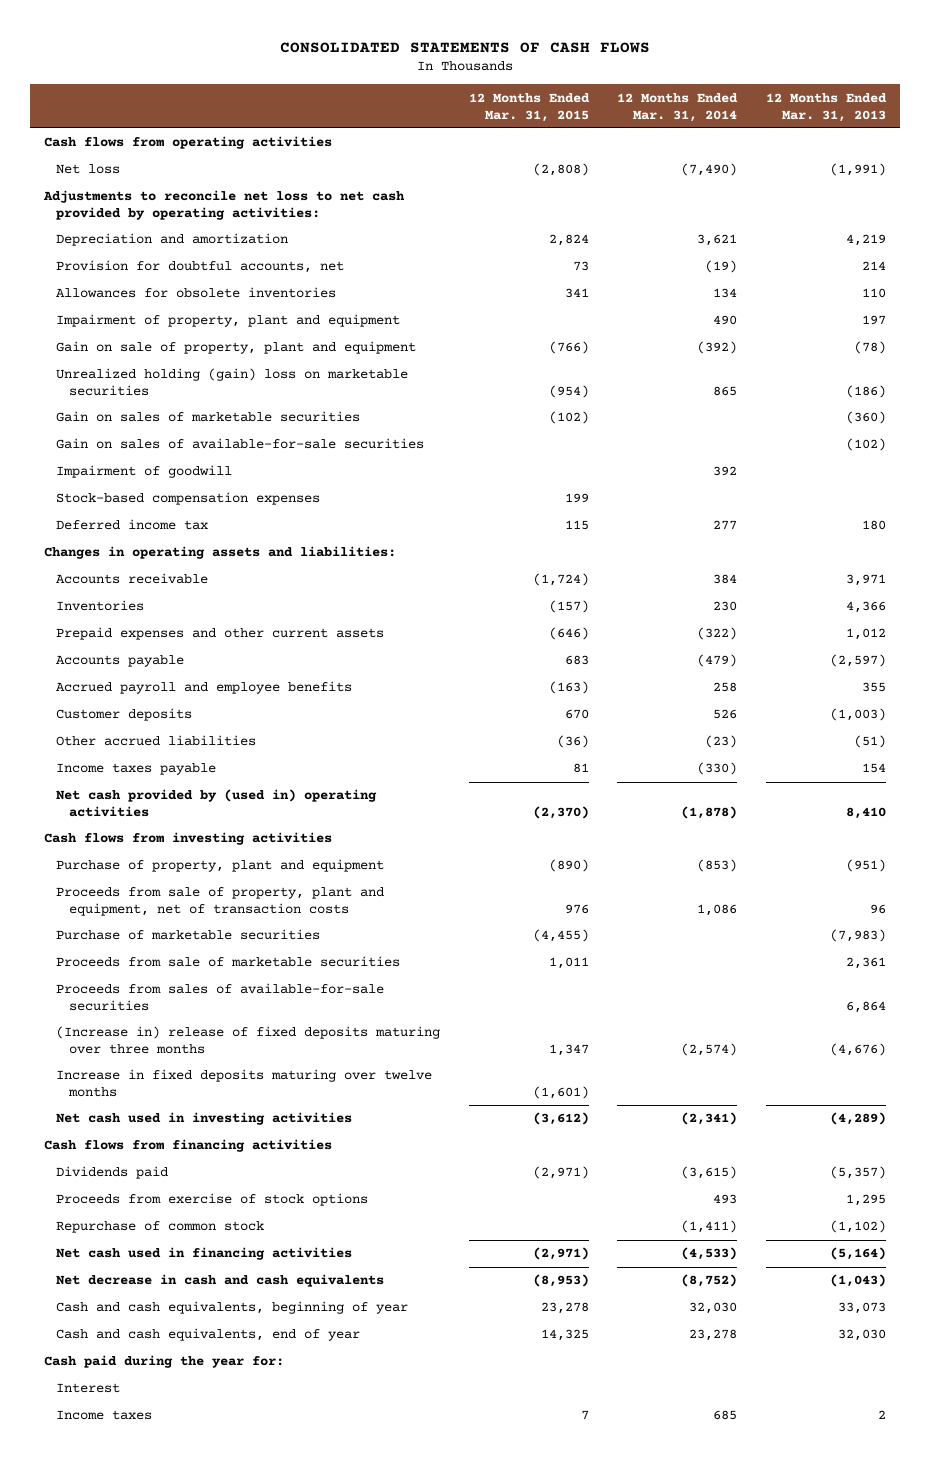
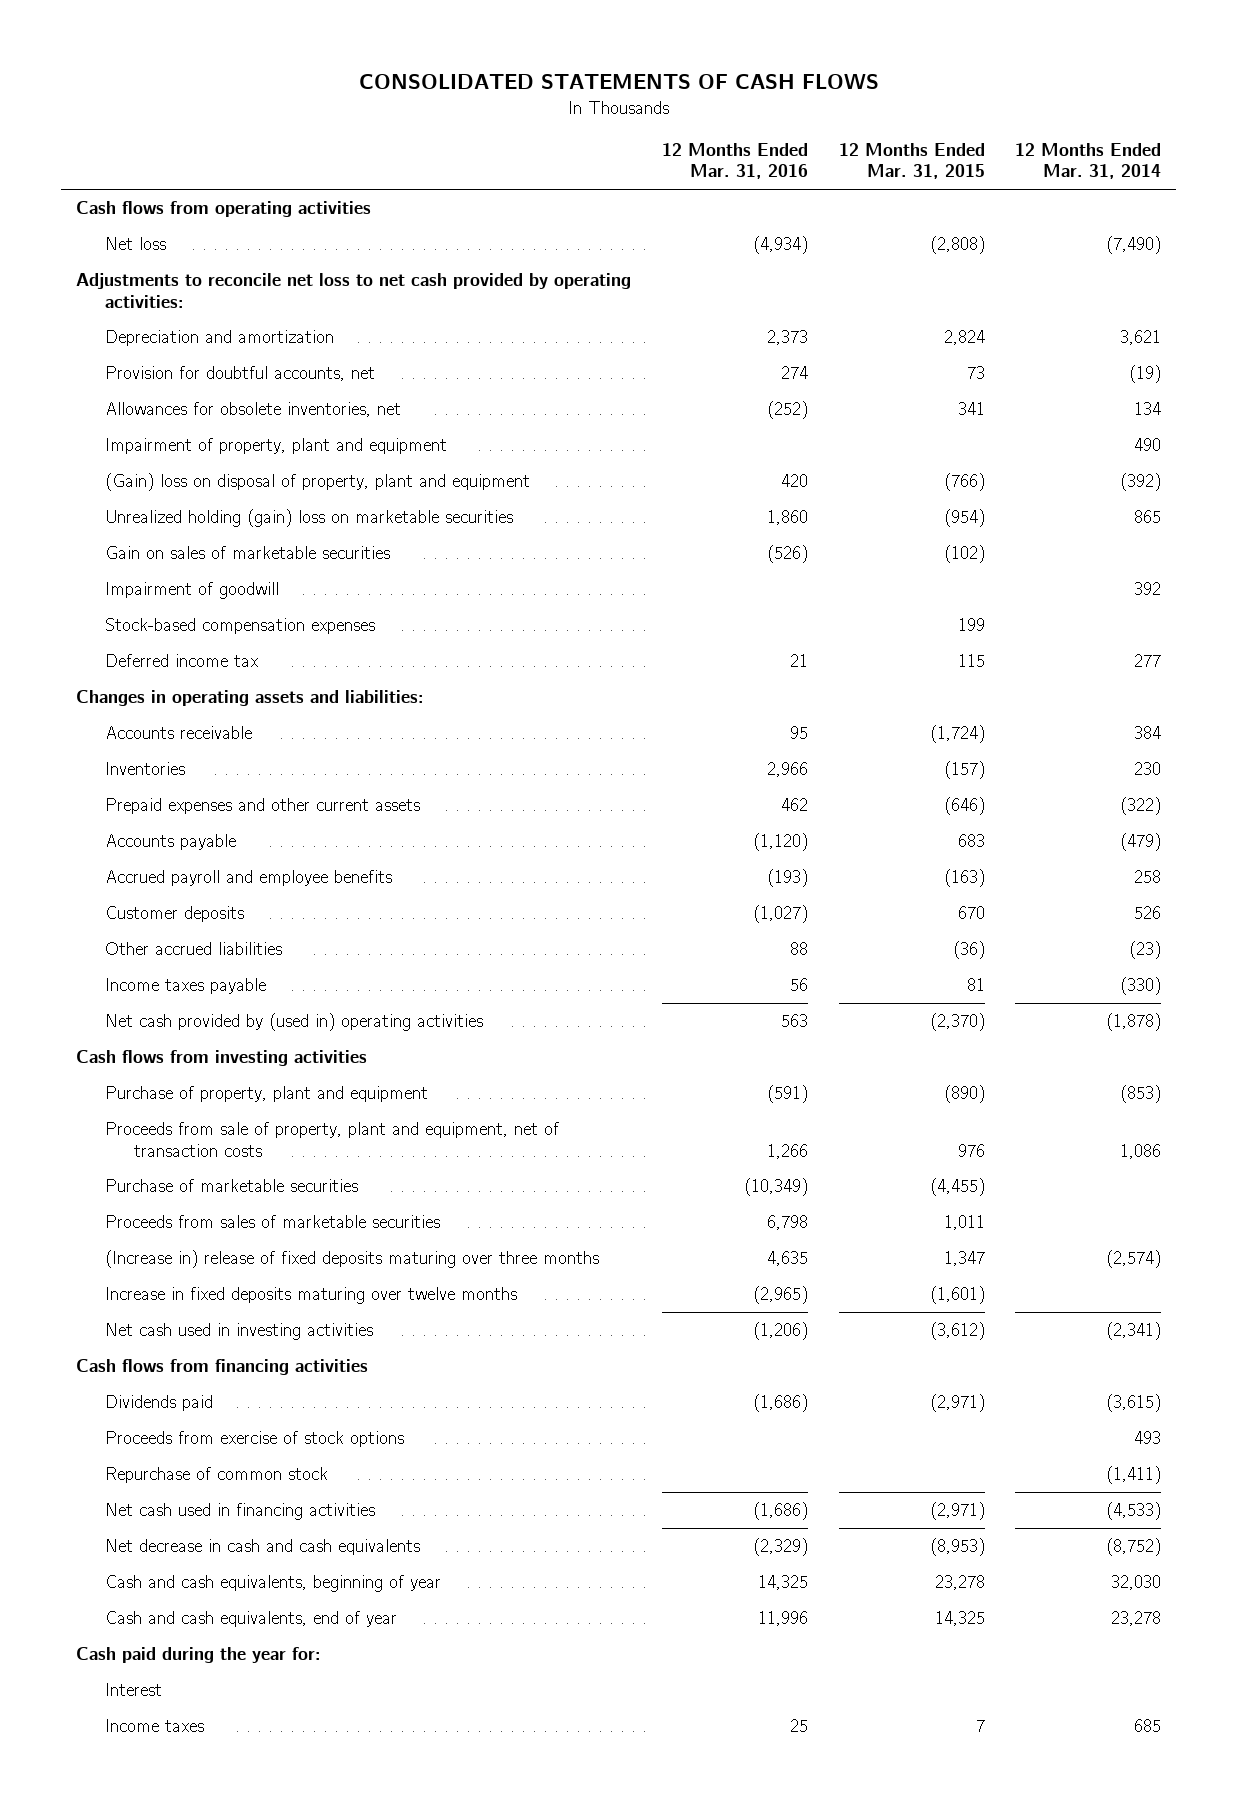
- | 12 Months Ended Mar. 31, 2015 | 12 Months Ended Mar. 31, 2014 | 12 Months Ended Mar. 31, 2013
+ | 12 Months Ended Mar. 31, 2016 | 12 Months Ended Mar. 31, 2015 | 12 Months Ended Mar. 31, 2014
- Allowances for obsolete inventories | 341 | 134 | 110
+ Allowances for obsolete inventories, net | (252) | 341 | 134
- Gain on sale of property, plant and equipment | (766) | (392) | (78)
+ (Gain) loss on disposal of property, plant and equipment | 420 | (766) | (392)
- Gain on sales of available-for-sale securities | | | (102)
- Proceeds from sale of marketable securities | 1,011 | | 2,361
- Proceeds from sales of available-for-sale securities | | | 6,864
+ Proceeds from sales of marketable securities | 6,798 | 1,011 |

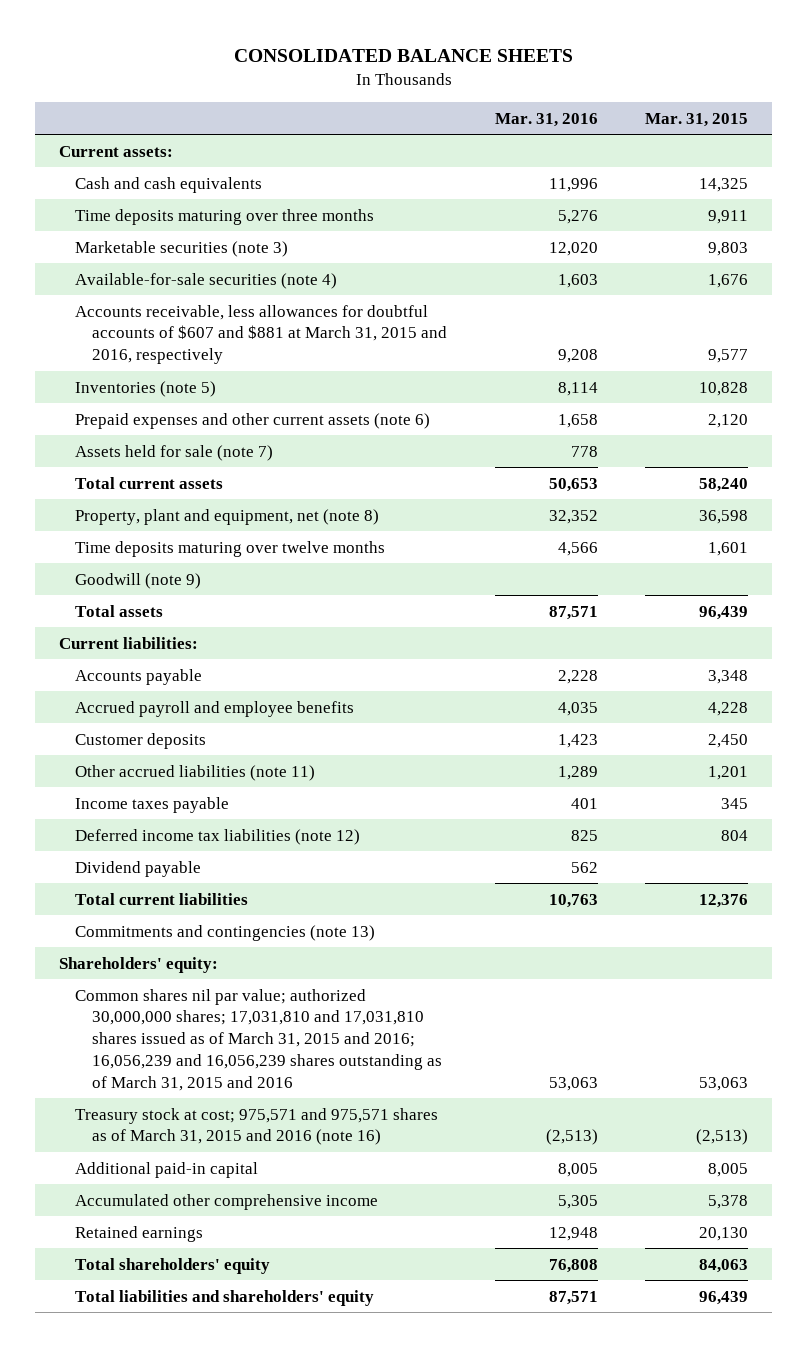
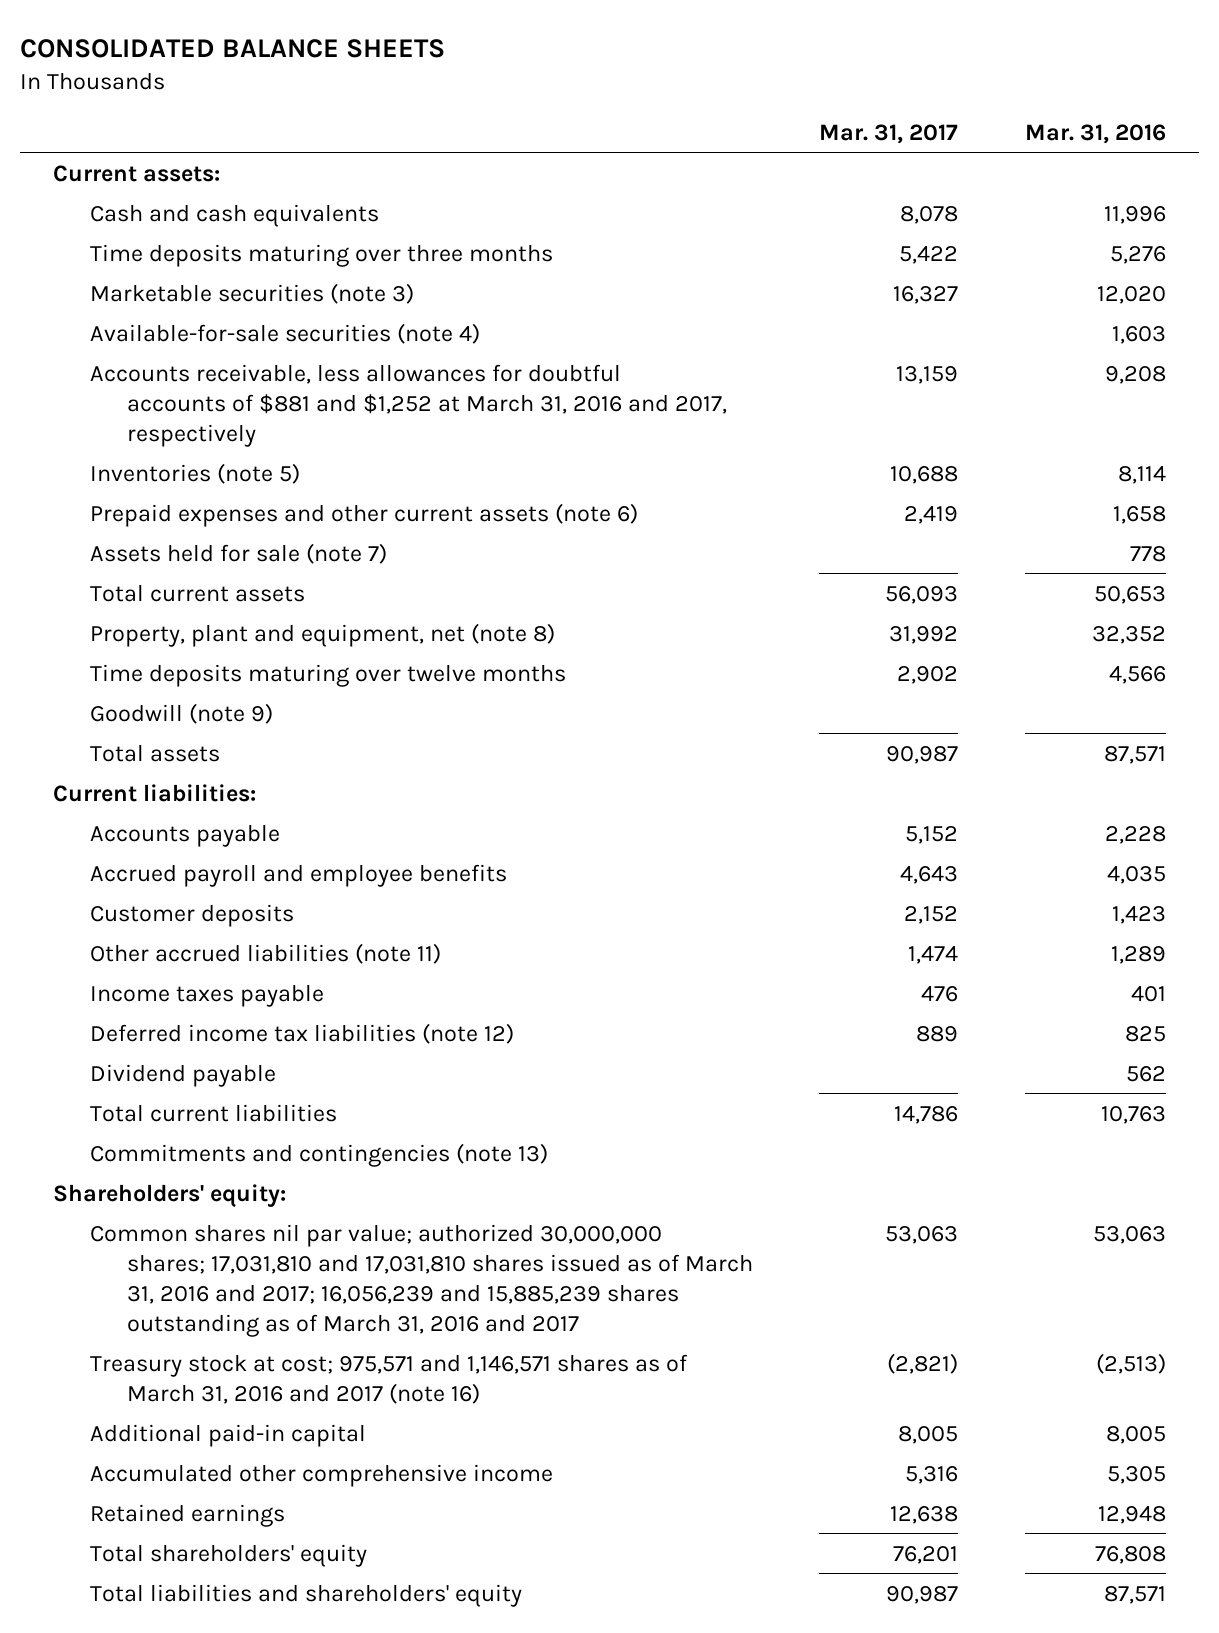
- | Mar. 31, 2016 | Mar. 31, 2015
+ | Mar. 31, 2017 | Mar. 31, 2016
- Accounts receivable, less allowances for doubtful accounts of $607 and $881 at March 31, 2015 and 2016, respectively | 9,208 | 9,577
+ Accounts receivable, less allowances for doubtful accounts of $881 and $1,252 at March 31, 2016 and 2017, respectively | 13,159 | 9,208
- Common shares nil par value; authorized 30,000,000 shares; 17,031,810 and 17,031,810 shares issued as of March 31, 2015 and 2016; 16,056,239 and 16,056,239 shares outstanding as of March 31, 2015 and 2016 | 53,063 | 53,063
- Treasury stock at cost; 975,571 and 975,571 shares as of March 31, 2015 and 2016 (note 16) | (2,513) | (2,513)
+ Common shares nil par value; authorized 30,000,000 shares; 17,031,810 and 17,031,810 shares issued as of March 31, 2016 and 2017; 16,056,239 and 15,885,239 shares outstanding as of March 31, 2016 and 2017 | 53,063 | 53,063
+ Treasury stock at cost; 975,571 and 1,146,571 shares as of March 31, 2016 and 2017 (note 16) | (2,821) | (2,513)

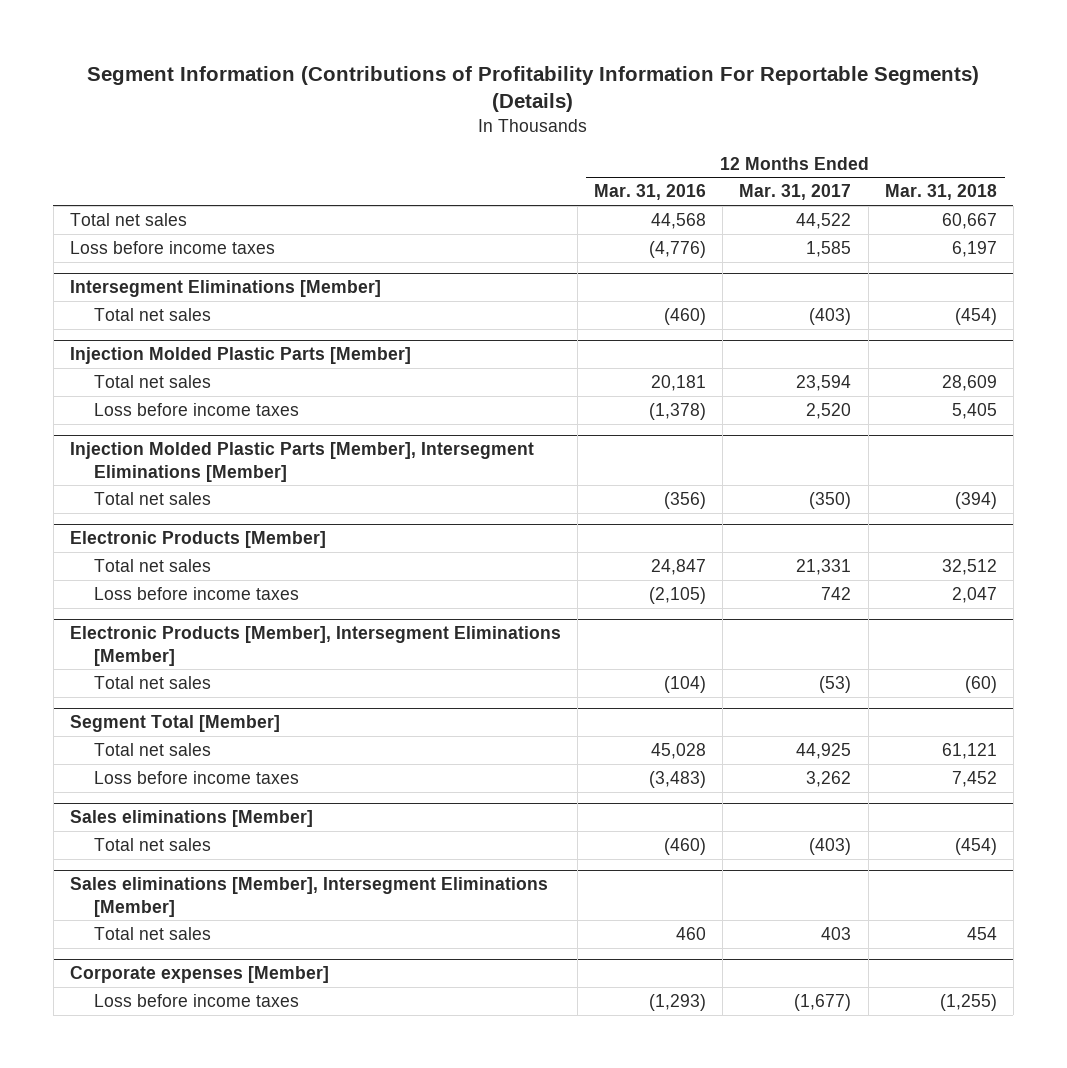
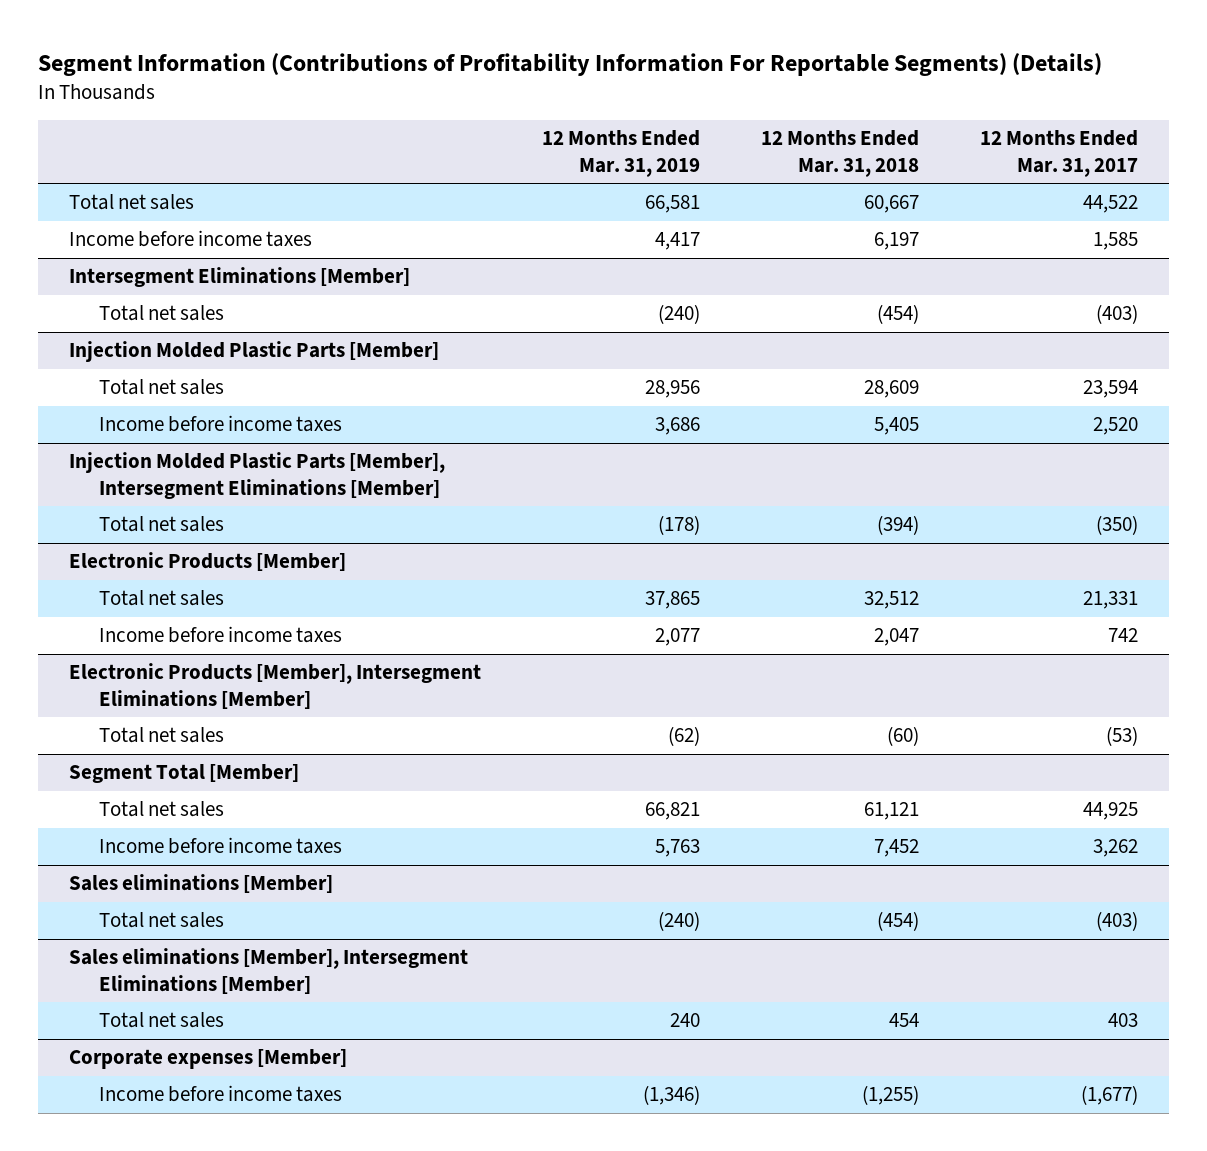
- | 12 Months Ended Mar. 31, 2016 | 12 Months Ended Mar. 31, 2017 | 12 Months Ended Mar. 31, 2018
+ | 12 Months Ended Mar. 31, 2019 | 12 Months Ended Mar. 31, 2018 | 12 Months Ended Mar. 31, 2017
- Loss before income taxes | (4,776) | 1,585 | 6,197
+ Income before income taxes | 4,417 | 6,197 | 1,585
@ Injection Molded Plastic Parts [Member]
- Loss before income taxes | (1,378) | 2,520 | 5,405
+ Income before income taxes | 3,686 | 5,405 | 2,520
@ Electronic Products [Member]
- Loss before income taxes | (2,105) | 742 | 2,047
+ Income before income taxes | 2,077 | 2,047 | 742
@ Segment Total [Member]
- Loss before income taxes | (3,483) | 3,262 | 7,452
+ Income before income taxes | 5,763 | 7,452 | 3,262
@ Corporate expenses [Member]
- Loss before income taxes | (1,293) | (1,677) | (1,255)
+ Income before income taxes | (1,346) | (1,255) | (1,677)

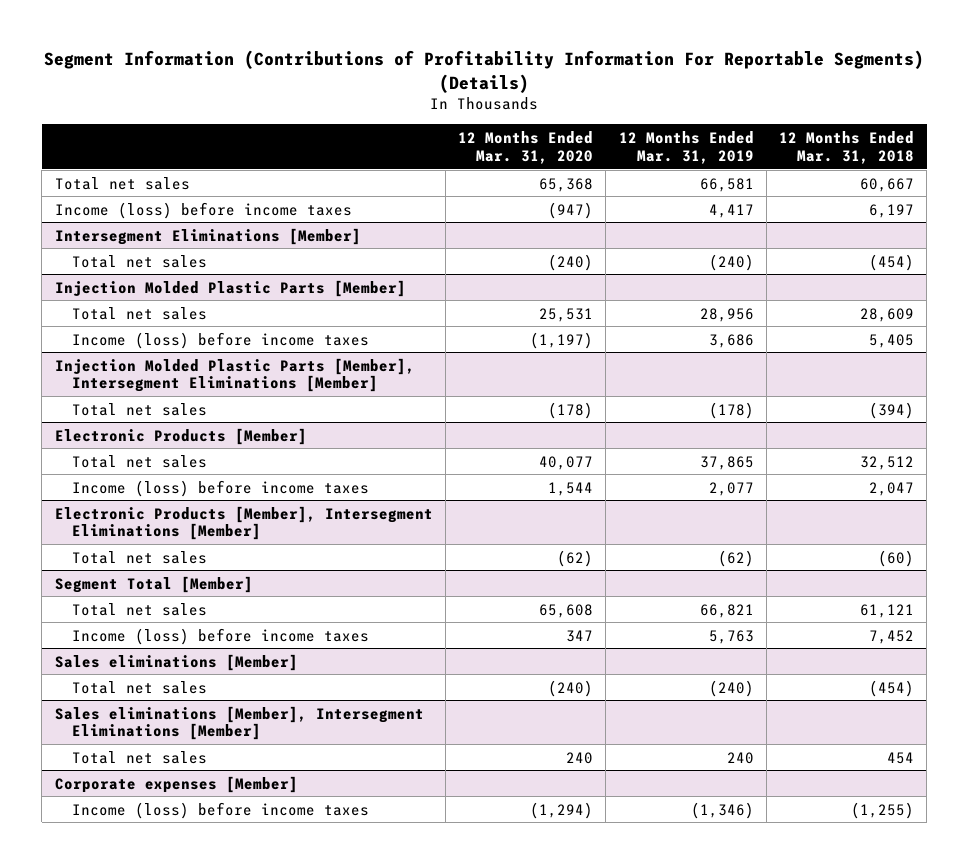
- | 12 Months Ended Mar. 31, 2019 | 12 Months Ended Mar. 31, 2018 | 12 Months Ended Mar. 31, 2017
+ | 12 Months Ended Mar. 31, 2020 | 12 Months Ended Mar. 31, 2019 | 12 Months Ended Mar. 31, 2018
- Income before income taxes | 4,417 | 6,197 | 1,585
+ Income (loss) before income taxes | (947) | 4,417 | 6,197
@ Injection Molded Plastic Parts [Member]
- Income before income taxes | 3,686 | 5,405 | 2,520
+ Income (loss) before income taxes | (1,197) | 3,686 | 5,405
@ Electronic Products [Member]
- Income before income taxes | 2,077 | 2,047 | 742
+ Income (loss) before income taxes | 1,544 | 2,077 | 2,047
@ Segment Total [Member]
- Income before income taxes | 5,763 | 7,452 | 3,262
+ Income (loss) before income taxes | 347 | 5,763 | 7,452
@ Corporate expenses [Member]
- Income before income taxes | (1,346) | (1,255) | (1,677)
+ Income (loss) before income taxes | (1,294) | (1,346) | (1,255)

